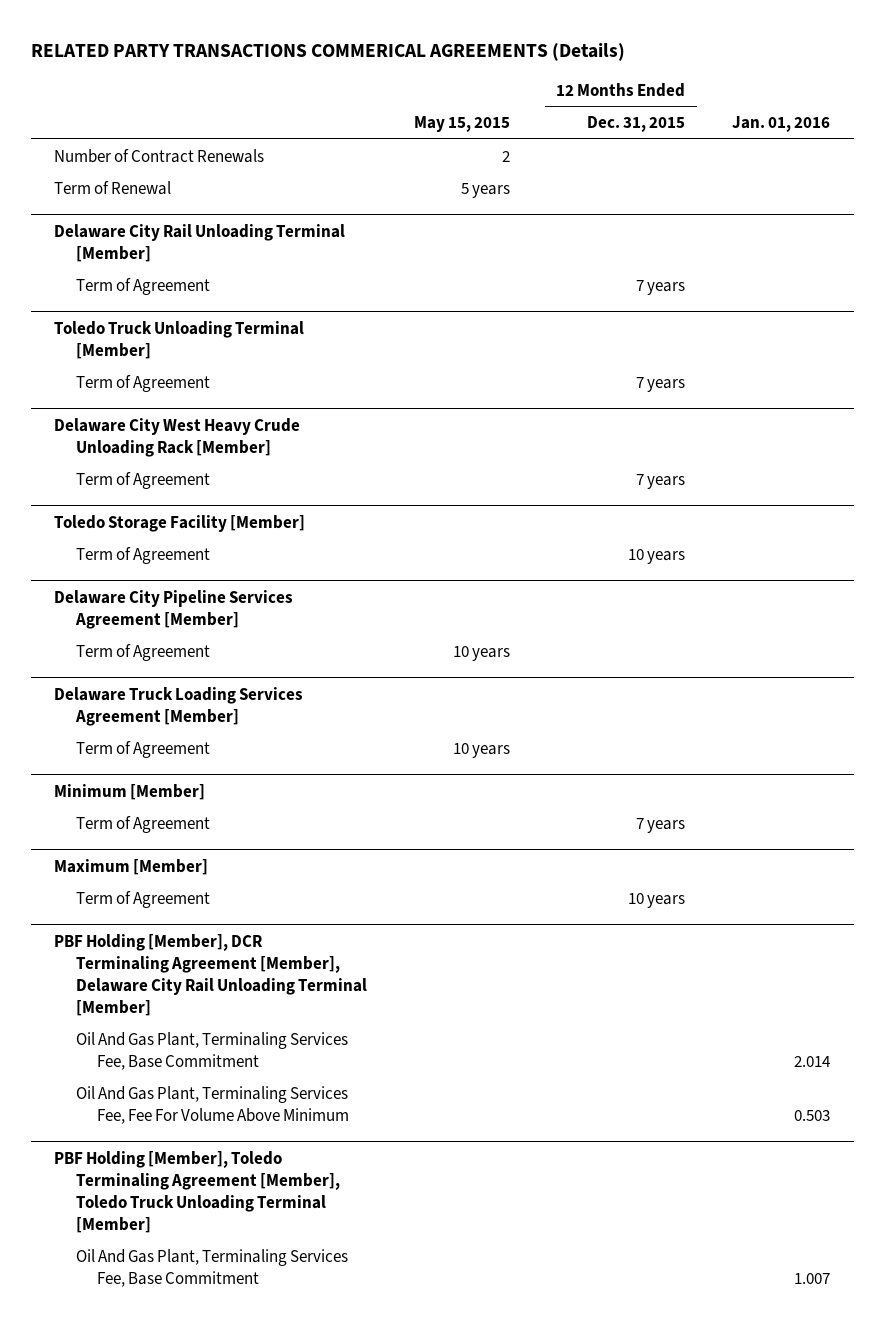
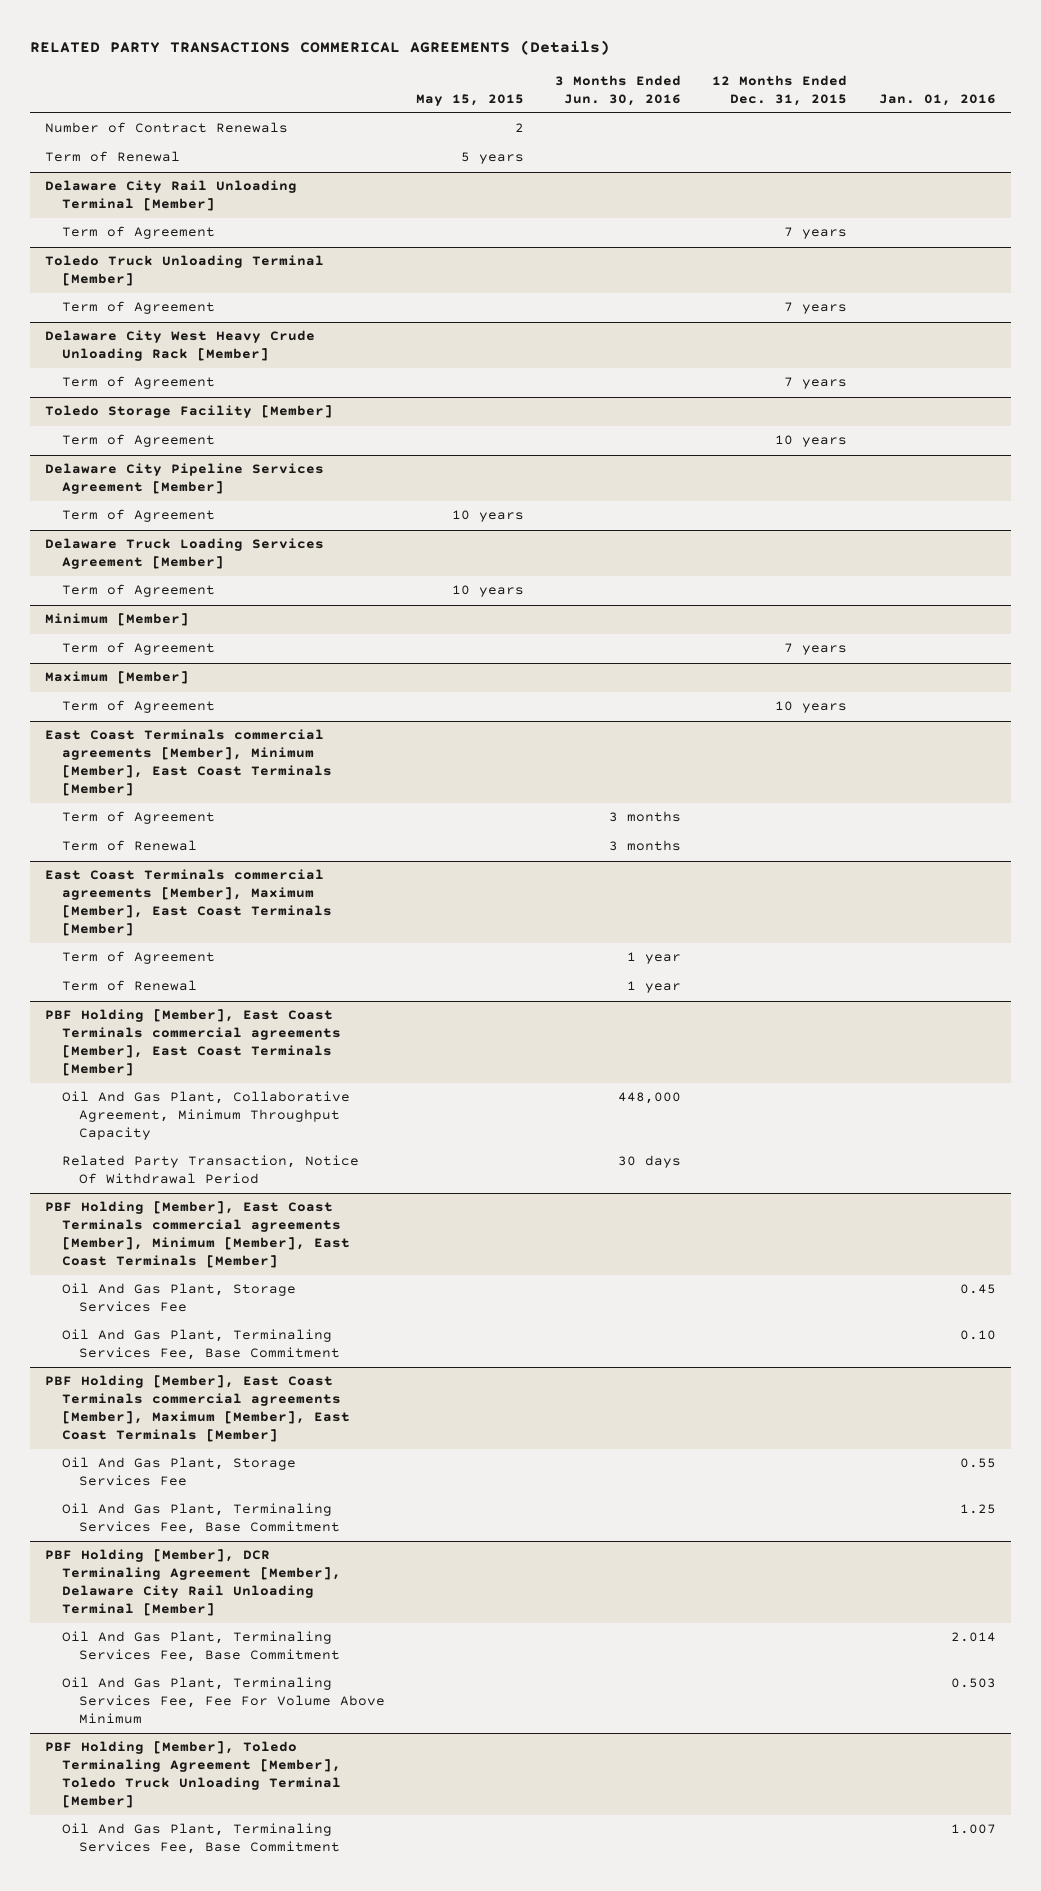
- | May 15, 2015 | 12 Months Ended Dec. 31, 2015 | Jan. 01, 2016
+ | May 15, 2015 | 3 Months Ended Jun. 30, 2016 | 12 Months Ended Dec. 31, 2015 | Jan. 01, 2016
+ East Coast Terminals commercial agreements [Member], Minimum [Member], East Coast Terminals [Member]
+ Term of Agreement | | 3 months | |
+ Term of Renewal | | 3 months | |
+ East Coast Terminals commercial agreements [Member], Maximum [Member], East Coast Terminals [Member]
+ Term of Agreement | | 1 year | |
+ Term of Renewal | | 1 year | |
+ PBF Holding [Member], East Coast Terminals commercial agreements [Member], East Coast Terminals [Member]
+ Oil And Gas Plant, Collaborative Agreement, Minimum Throughput Capacity | | 448,000 | |
+ Related Party Transaction, Notice Of Withdrawal Period | | 30 days | |
+ PBF Holding [Member], East Coast Terminals commercial agreements [Member], Minimum [Member], East Coast Terminals [Member]
+ Oil And Gas Plant, Storage Services Fee | | | | 0.45
+ Oil And Gas Plant, Terminaling Services Fee, Base Commitment | | | | 0.10
+ PBF Holding [Member], East Coast Terminals commercial agreements [Member], Maximum [Member], East Coast Terminals [Member]
+ Oil And Gas Plant, Storage Services Fee | | | | 0.55
+ Oil And Gas Plant, Terminaling Services Fee, Base Commitment | | | | 1.25

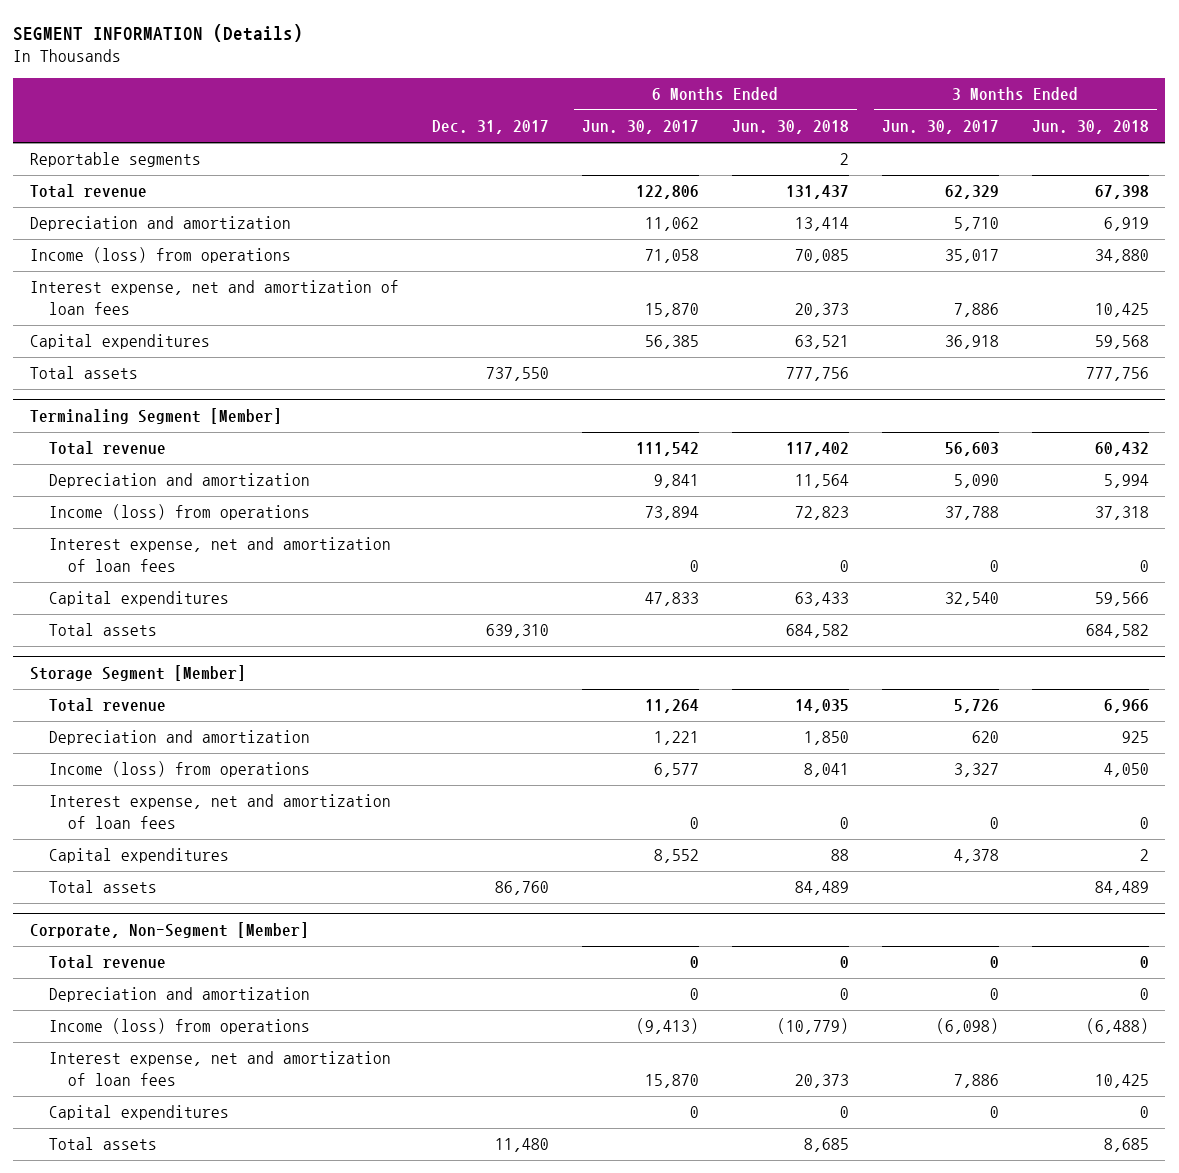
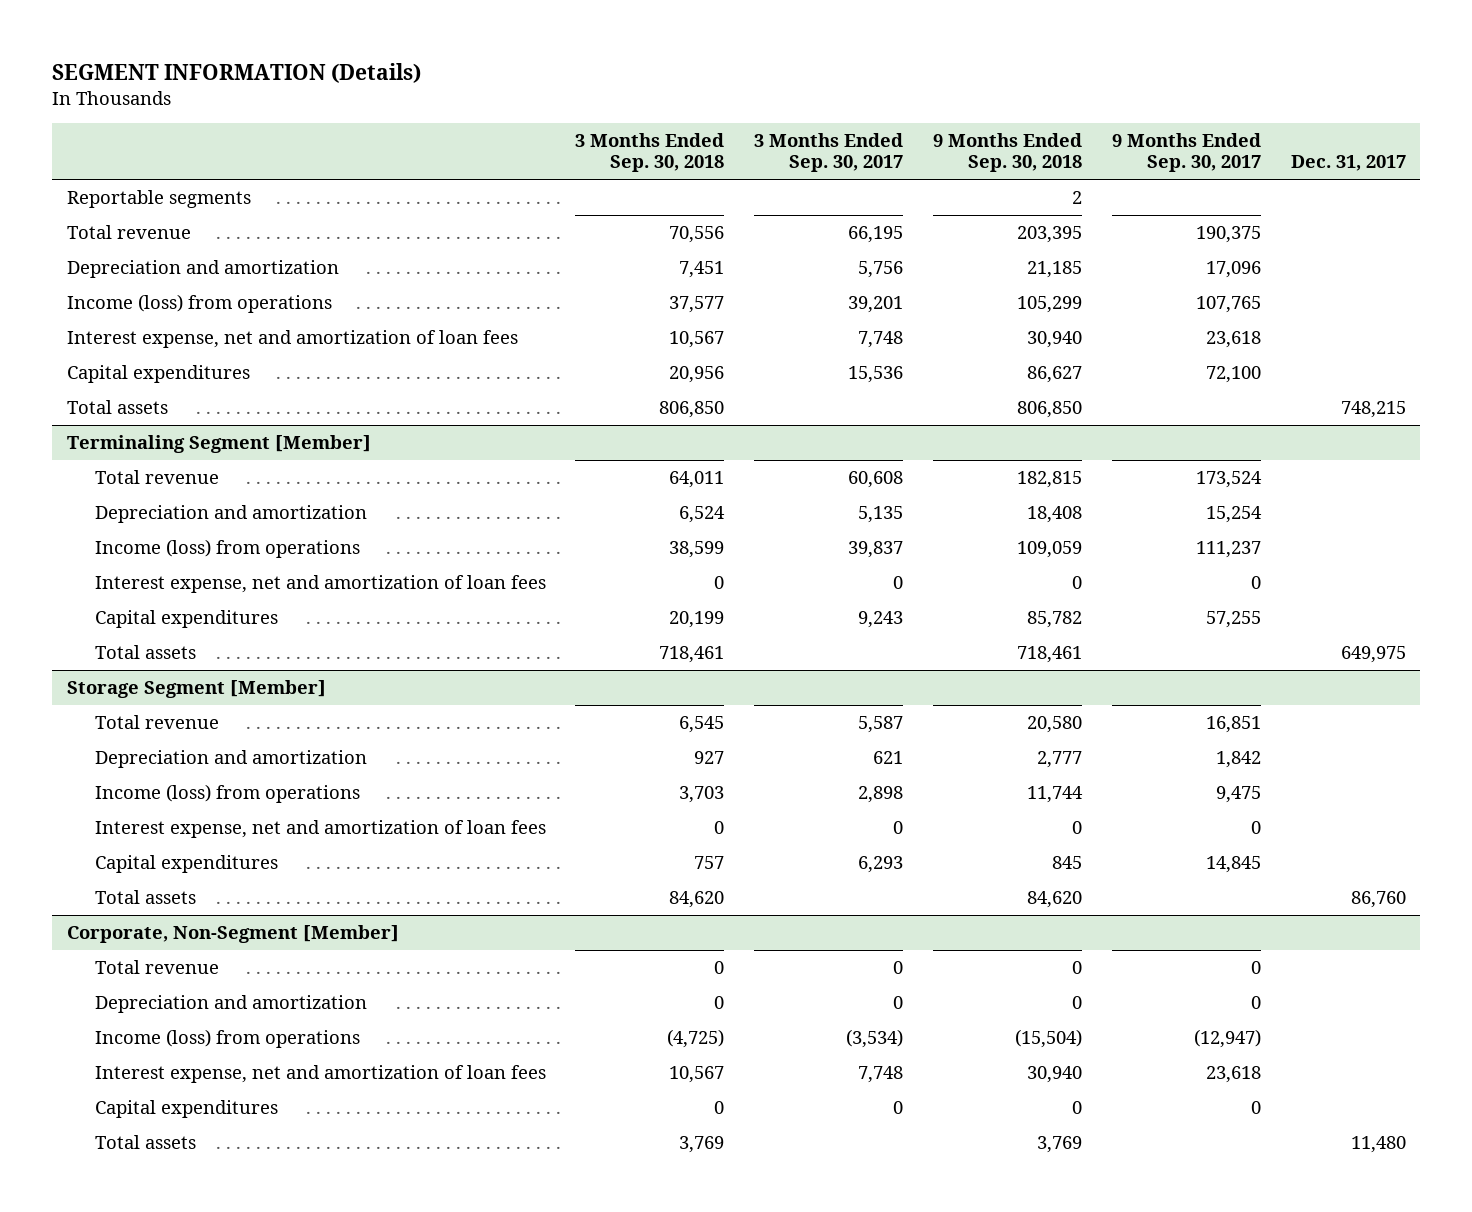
- | Dec. 31, 2017 | 6 Months Ended Jun. 30, 2017 | 6 Months Ended Jun. 30, 2018 | 3 Months Ended Jun. 30, 2017 | 3 Months Ended Jun. 30, 2018
+ | 3 Months Ended Sep. 30, 2018 | 3 Months Ended Sep. 30, 2017 | 9 Months Ended Sep. 30, 2018 | 9 Months Ended Sep. 30, 2017 | Dec. 31, 2017
- Total assets | 737,550 | | 777,756 | | 777,756
+ Total assets | 806,850 | | 806,850 | | 748,215
@ Terminaling Segment [Member]
- Total assets | 639,310 | | 684,582 | | 684,582
+ Total assets | 718,461 | | 718,461 | | 649,975

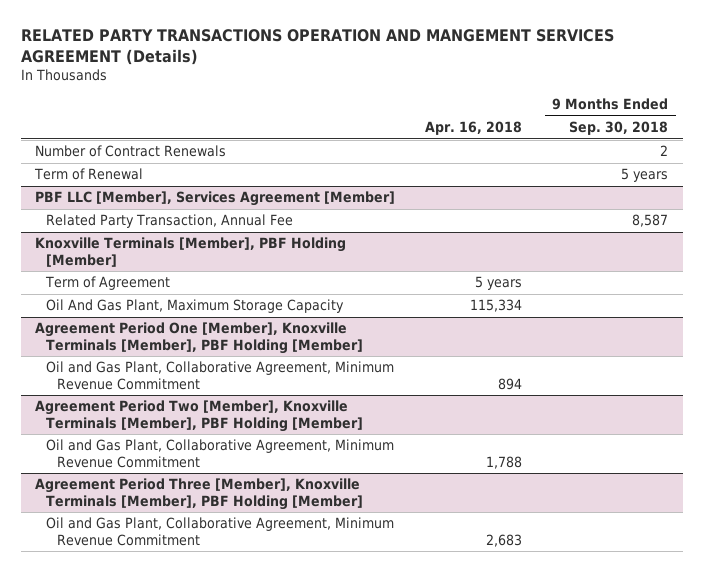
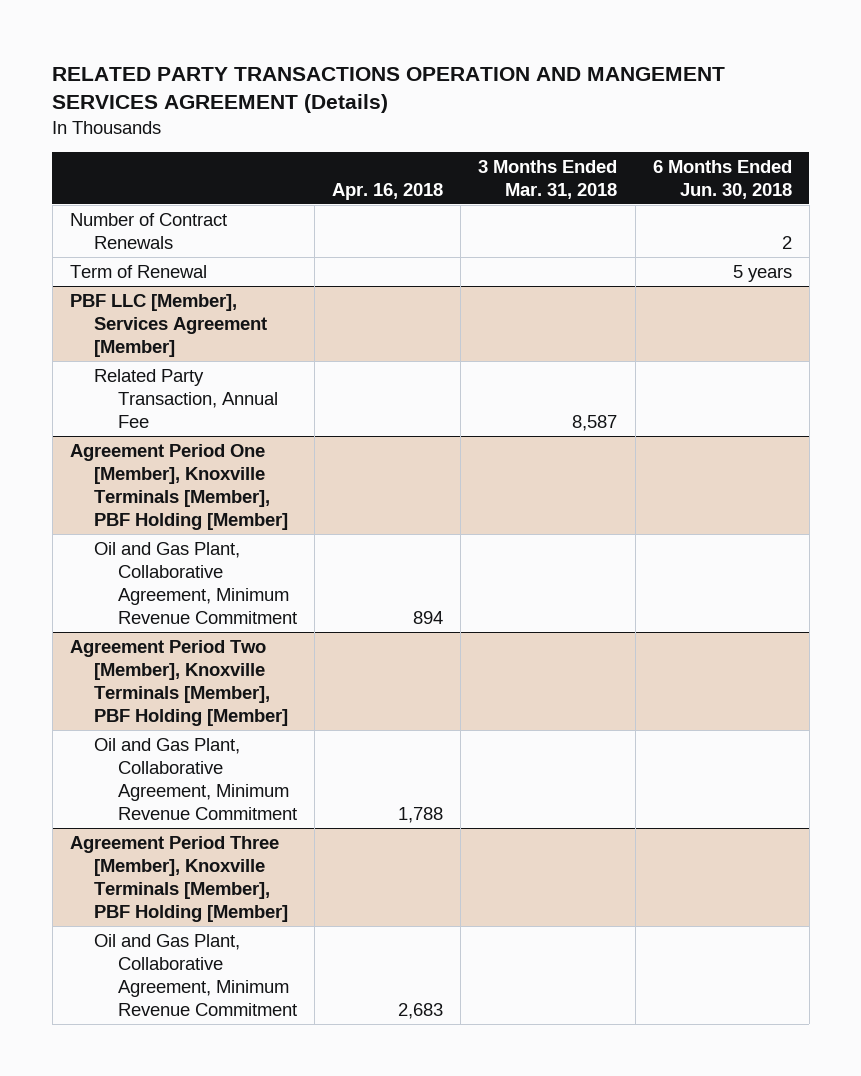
- | Apr. 16, 2018 | 9 Months Ended Sep. 30, 2018
+ | Apr. 16, 2018 | 3 Months Ended Mar. 31, 2018 | 6 Months Ended Jun. 30, 2018
- Knoxville Terminals [Member], PBF Holding [Member]
- Term of Agreement | 5 years |
- Oil And Gas Plant, Maximum Storage Capacity | 115,334 |

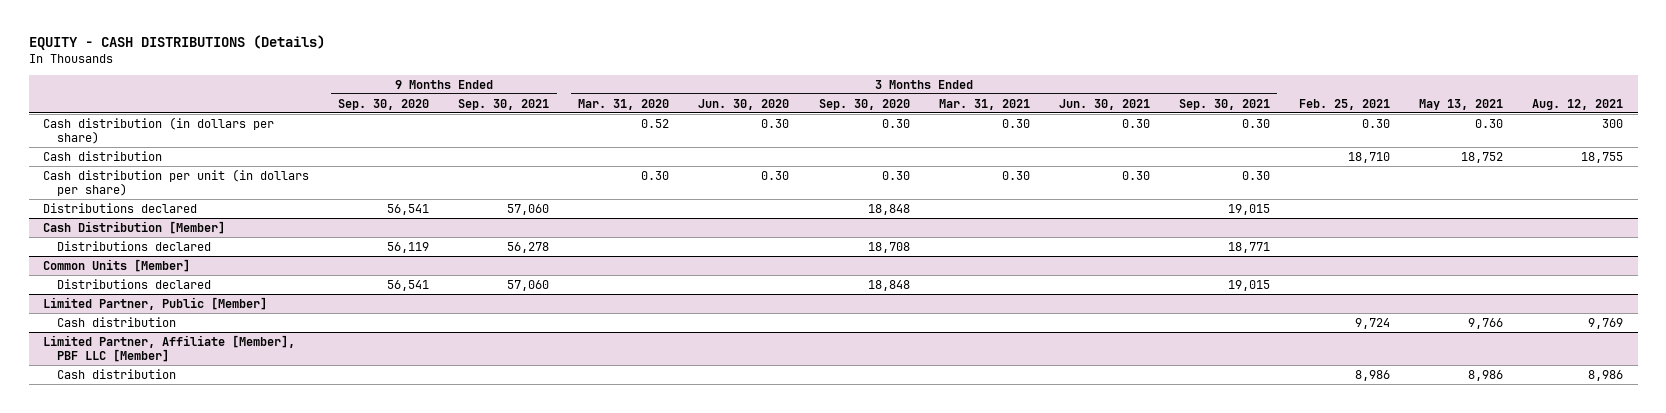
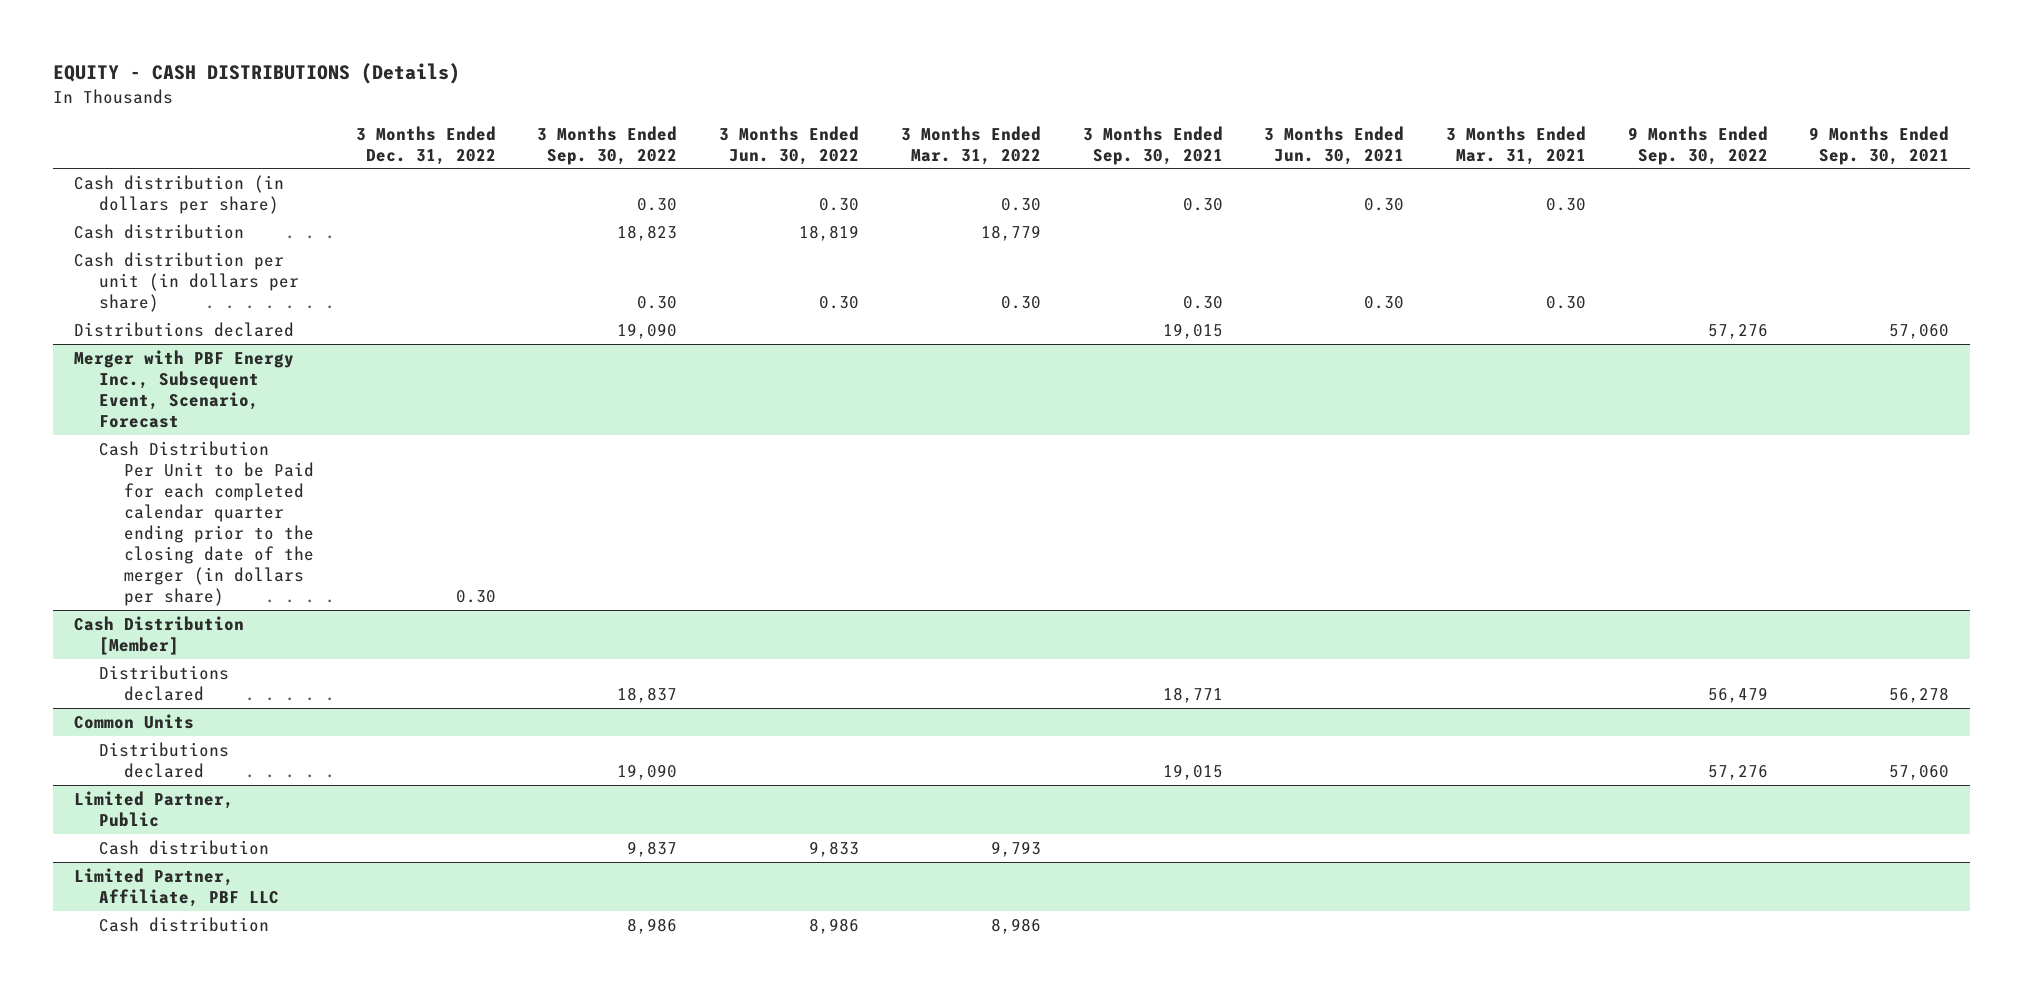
- | 9 Months Ended Sep. 30, 2020 | 9 Months Ended Sep. 30, 2021 | 3 Months Ended Mar. 31, 2020 | 3 Months Ended Jun. 30, 2020 | 3 Months Ended Sep. 30, 2020 | 3 Months Ended Mar. 31, 2021 | 3 Months Ended Jun. 30, 2021 | 3 Months Ended Sep. 30, 2021 | Feb. 25, 2021 | May 13, 2021 | Aug. 12, 2021
+ | 3 Months Ended Dec. 31, 2022 | 3 Months Ended Sep. 30, 2022 | 3 Months Ended Jun. 30, 2022 | 3 Months Ended Mar. 31, 2022 | 3 Months Ended Sep. 30, 2021 | 3 Months Ended Jun. 30, 2021 | 3 Months Ended Mar. 31, 2021 | 9 Months Ended Sep. 30, 2022 | 9 Months Ended Sep. 30, 2021
+ Merger with PBF Energy Inc., Subsequent Event, Scenario, Forecast
+ Cash Distribution Per Unit to be Paid for each completed calendar quarter ending prior to the closing date of the merger (in dollars per share) | 0.30 | | | | | | | |
- Common Units [Member]
+ Common Units
- Limited Partner, Public [Member]
+ Limited Partner, Public
- Limited Partner, Affiliate [Member], PBF LLC [Member]
+ Limited Partner, Affiliate, PBF LLC

